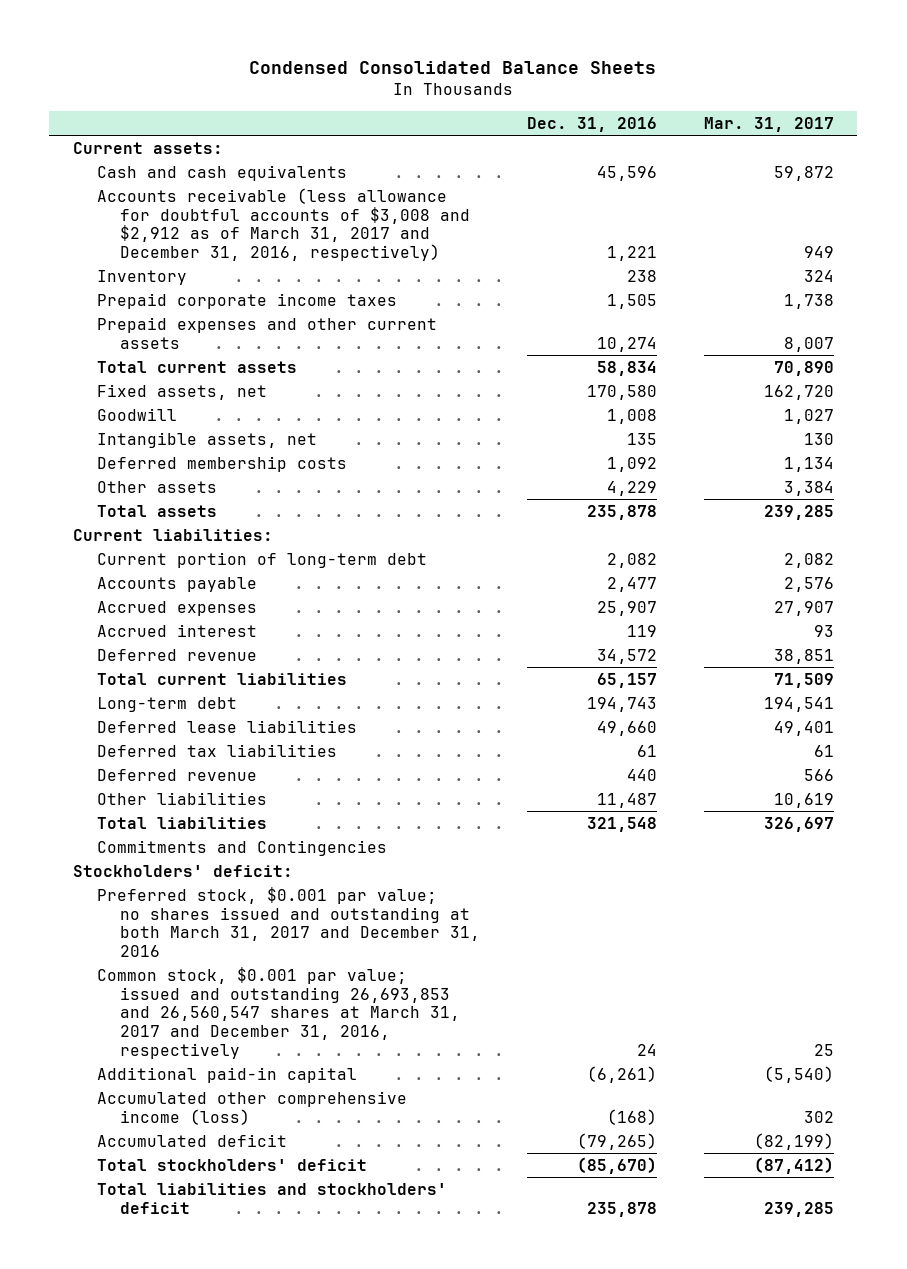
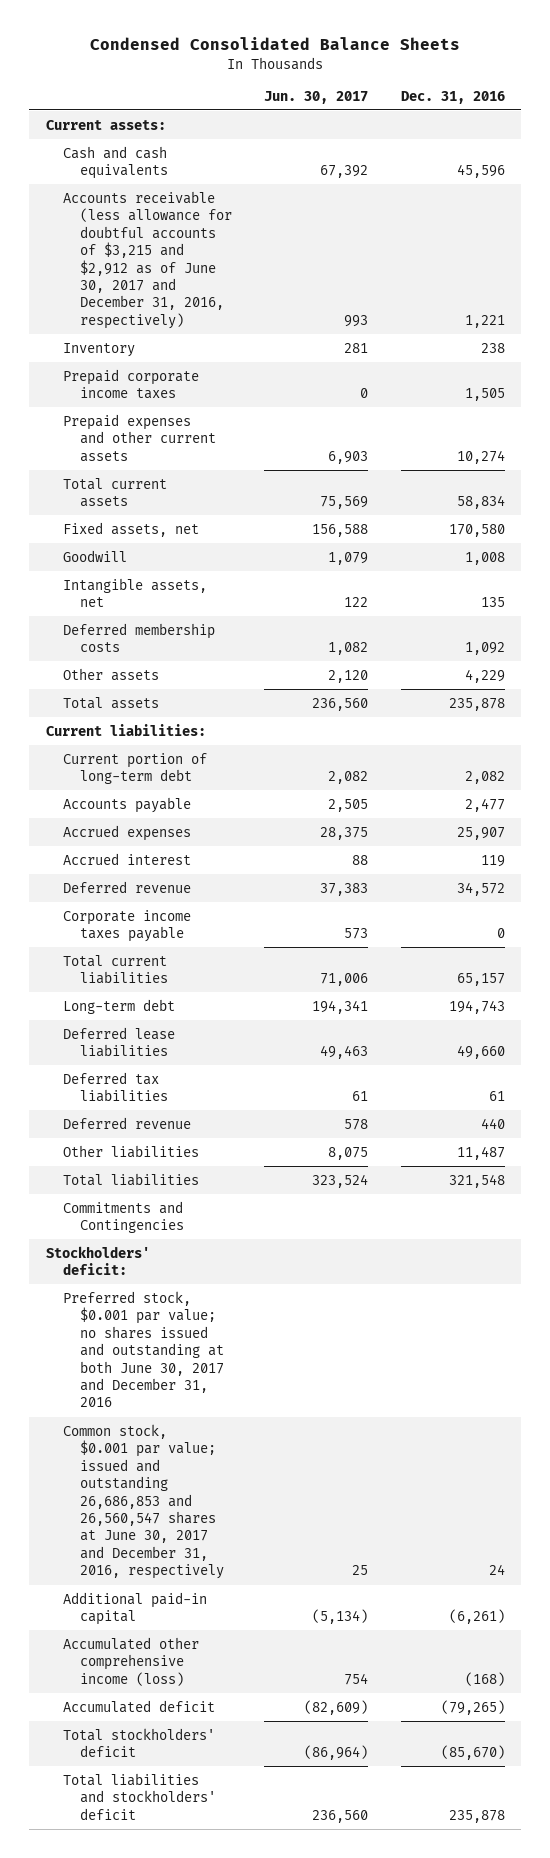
- | Dec. 31, 2016 | Mar. 31, 2017
+ | Jun. 30, 2017 | Dec. 31, 2016
- Accounts receivable (less allowance for doubtful accounts of $3,008 and $2,912 as of March 31, 2017 and December 31, 2016, respectively) | 1,221 | 949
+ Accounts receivable (less allowance for doubtful accounts of $3,215 and $2,912 as of June 30, 2017 and December 31, 2016, respectively) | 993 | 1,221
+ Corporate income taxes payable | 573 | 0
- Preferred stock, $0.001 par value; no shares issued and outstanding at both March 31, 2017 and December 31, 2016
- Common stock, $0.001 par value; issued and outstanding 26,693,853 and 26,560,547 shares at March 31, 2017 and December 31, 2016, respectively | 24 | 25
+ Preferred stock, $0.001 par value; no shares issued and outstanding at both June 30, 2017 and December 31, 2016
+ Common stock, $0.001 par value; issued and outstanding 26,686,853 and 26,560,547 shares at June 30, 2017 and December 31, 2016, respectively | 25 | 24

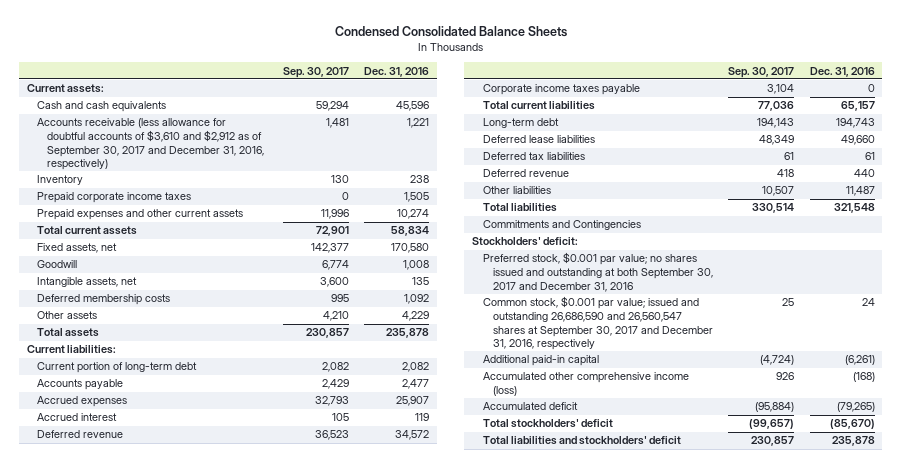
- | Jun. 30, 2017 | Dec. 31, 2016
+ | Sep. 30, 2017 | Dec. 31, 2016
- Accounts receivable (less allowance for doubtful accounts of $3,215 and $2,912 as of June 30, 2017 and December 31, 2016, respectively) | 993 | 1,221
+ Accounts receivable (less allowance for doubtful accounts of $3,610 and $2,912 as of September 30, 2017 and December 31, 2016, respectively) | 1,481 | 1,221
- Preferred stock, $0.001 par value; no shares issued and outstanding at both June 30, 2017 and December 31, 2016
- Common stock, $0.001 par value; issued and outstanding 26,686,853 and 26,560,547 shares at June 30, 2017 and December 31, 2016, respectively | 25 | 24
+ Preferred stock, $0.001 par value; no shares issued and outstanding at both September 30, 2017 and December 31, 2016
+ Common stock, $0.001 par value; issued and outstanding 26,686,590 and 26,560,547 shares at September 30, 2017 and December 31, 2016, respectively | 25 | 24

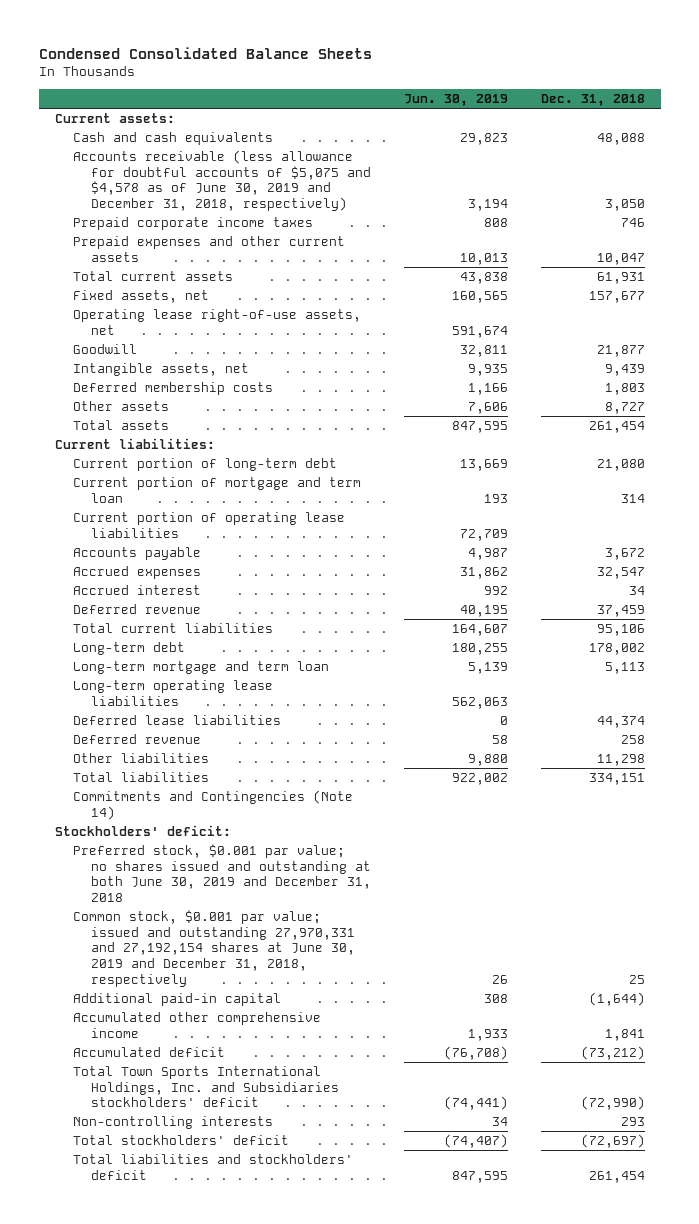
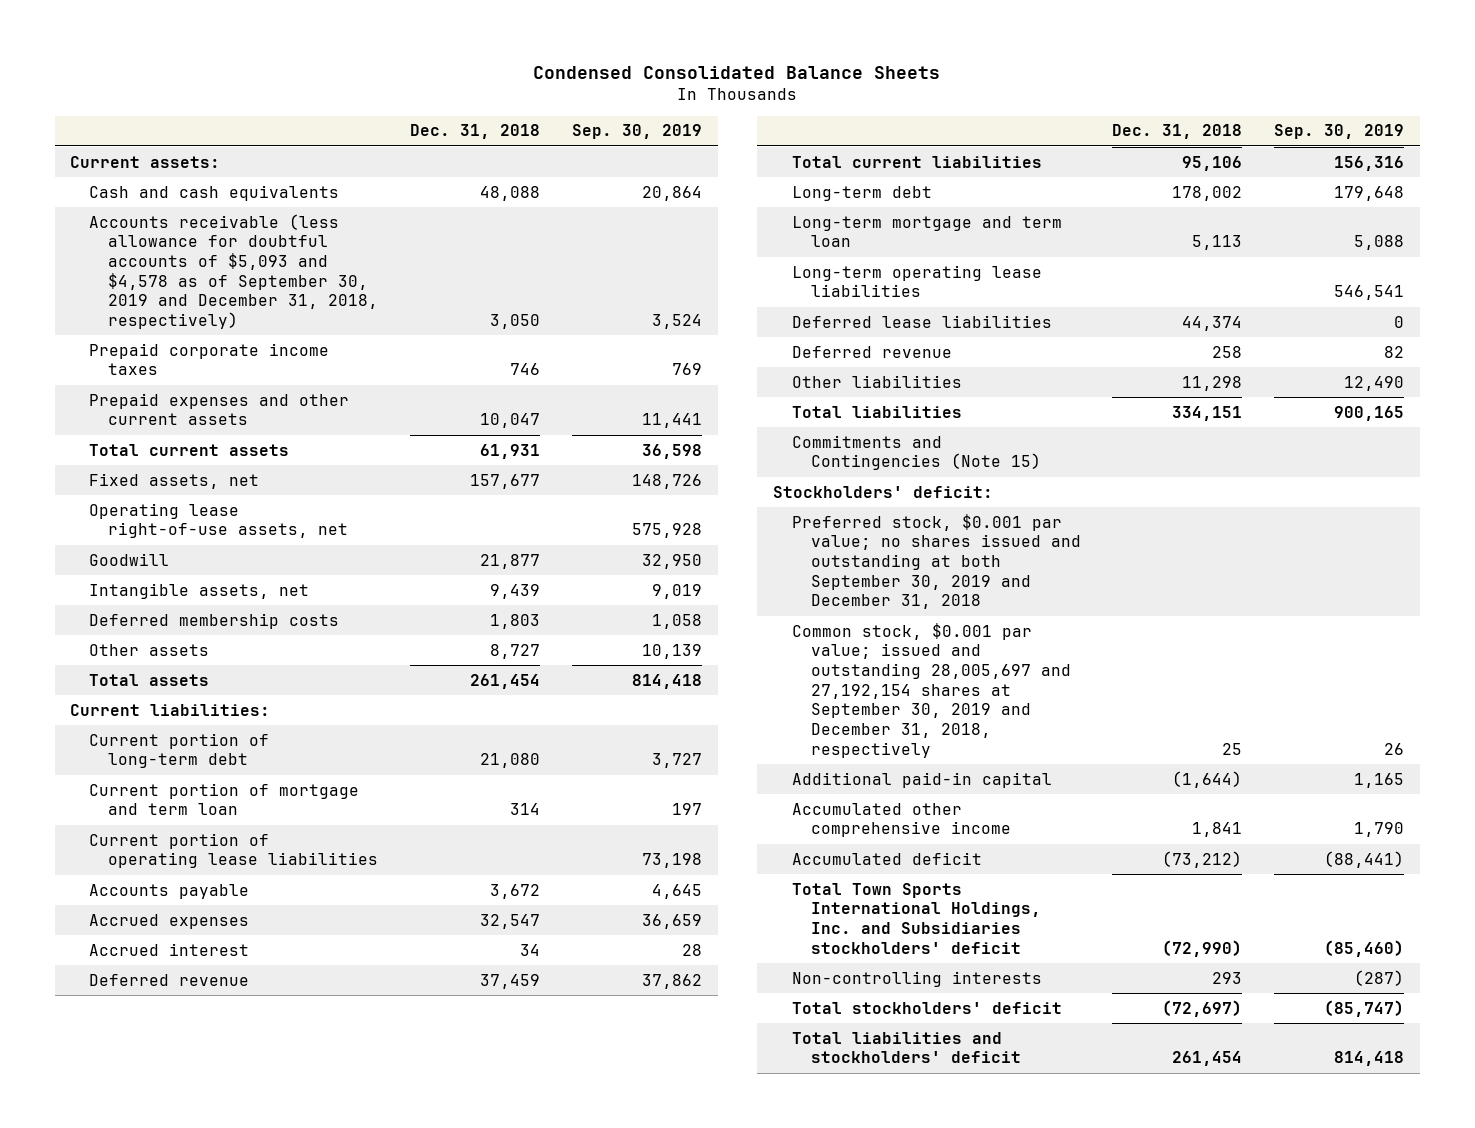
- | Jun. 30, 2019 | Dec. 31, 2018
+ | Dec. 31, 2018 | Sep. 30, 2019
- Accounts receivable (less allowance for doubtful accounts of $5,075 and $4,578 as of June 30, 2019 and December 31, 2018, respectively) | 3,194 | 3,050
+ Accounts receivable (less allowance for doubtful accounts of $5,093 and $4,578 as of September 30, 2019 and December 31, 2018, respectively) | 3,050 | 3,524
- Commitments and Contingencies (Note 14)
+ Commitments and Contingencies (Note 15)
- Preferred stock, $0.001 par value; no shares issued and outstanding at both June 30, 2019 and December 31, 2018
- Common stock, $0.001 par value; issued and outstanding 27,970,331 and 27,192,154 shares at June 30, 2019 and December 31, 2018, respectively | 26 | 25
+ Preferred stock, $0.001 par value; no shares issued and outstanding at both September 30, 2019 and December 31, 2018
+ Common stock, $0.001 par value; issued and outstanding 28,005,697 and 27,192,154 shares at September 30, 2019 and December 31, 2018, respectively | 25 | 26

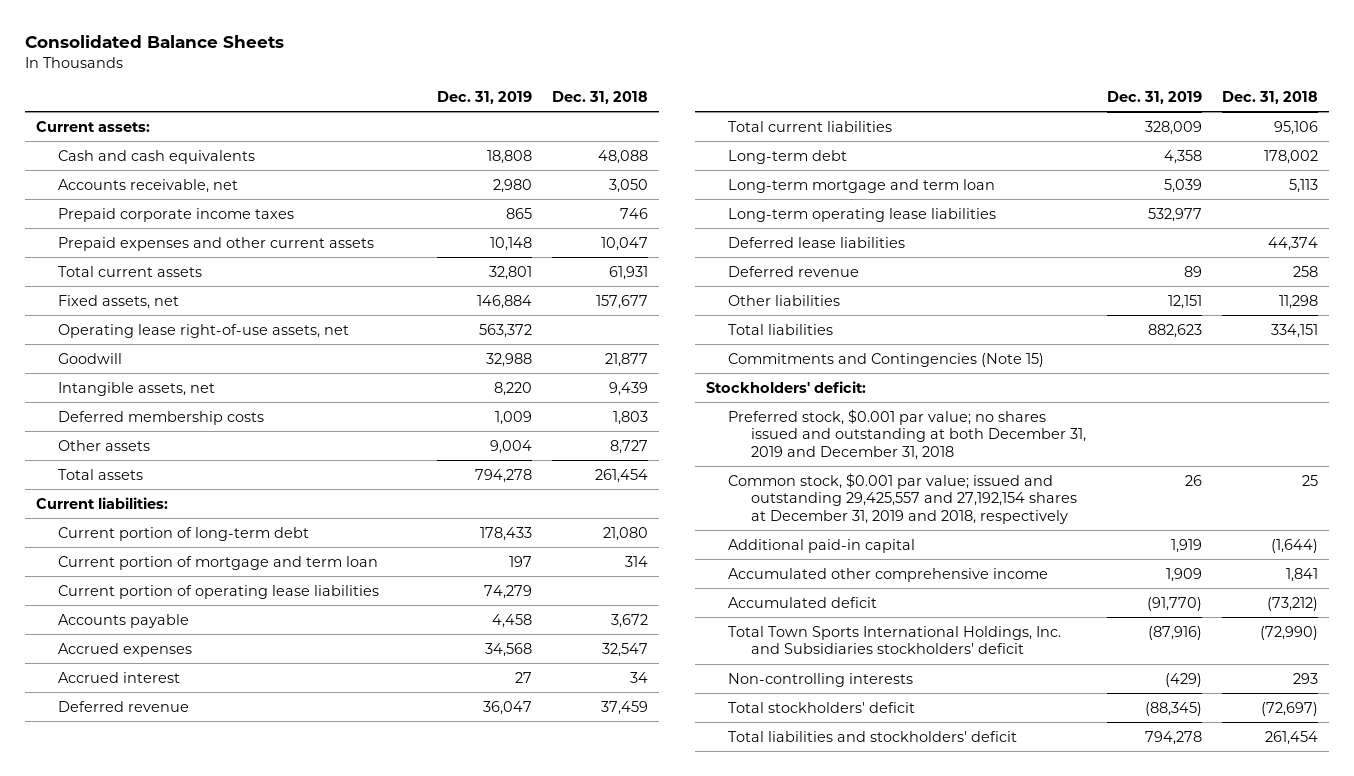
- Condensed Consolidated Balance Sheets
+ Consolidated Balance Sheets
- | Dec. 31, 2018 | Sep. 30, 2019
+ | Dec. 31, 2019 | Dec. 31, 2018
- Accounts receivable (less allowance for doubtful accounts of $5,093 and $4,578 as of September 30, 2019 and December 31, 2018, respectively) | 3,050 | 3,524
+ Accounts receivable, net | 2,980 | 3,050
- Preferred stock, $0.001 par value; no shares issued and outstanding at both September 30, 2019 and December 31, 2018
- Common stock, $0.001 par value; issued and outstanding 28,005,697 and 27,192,154 shares at September 30, 2019 and December 31, 2018, respectively | 25 | 26
+ Preferred stock, $0.001 par value; no shares issued and outstanding at both December 31, 2019 and December 31, 2018
+ Common stock, $0.001 par value; issued and outstanding 29,425,557 and 27,192,154 shares at December 31, 2019 and 2018, respectively | 26 | 25

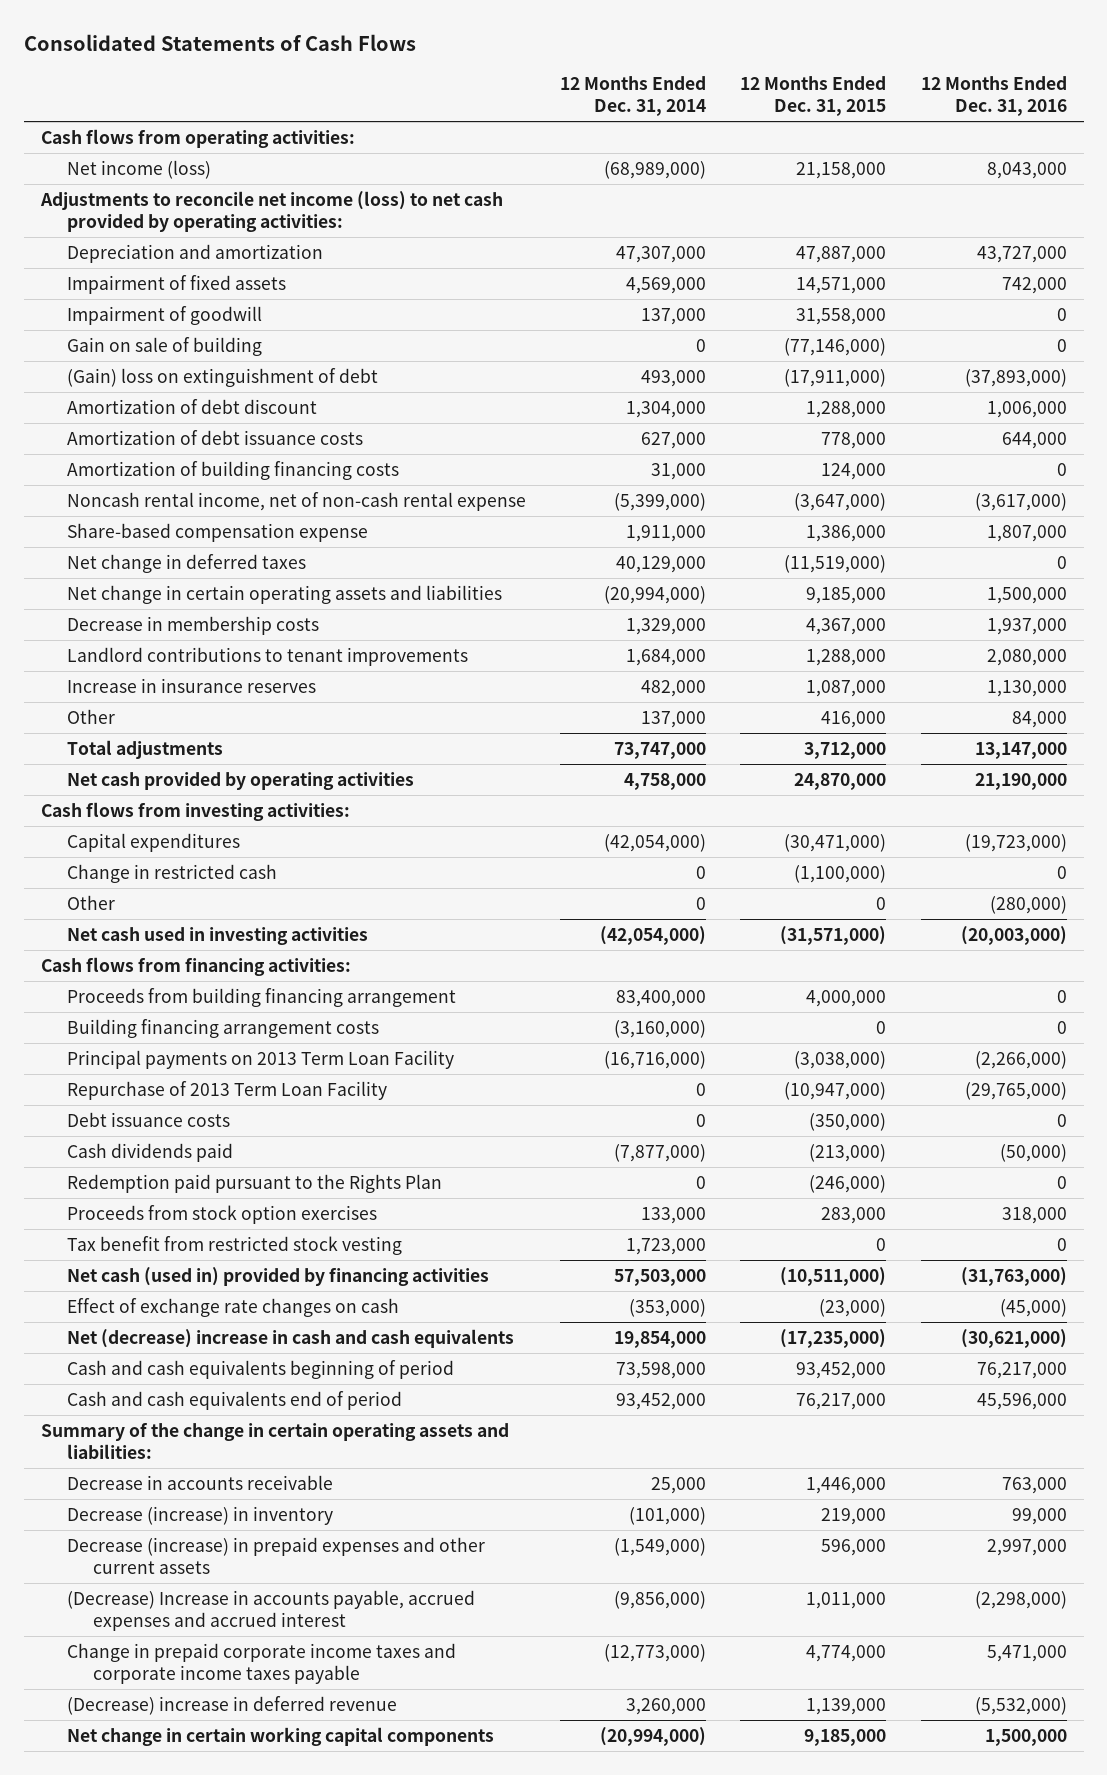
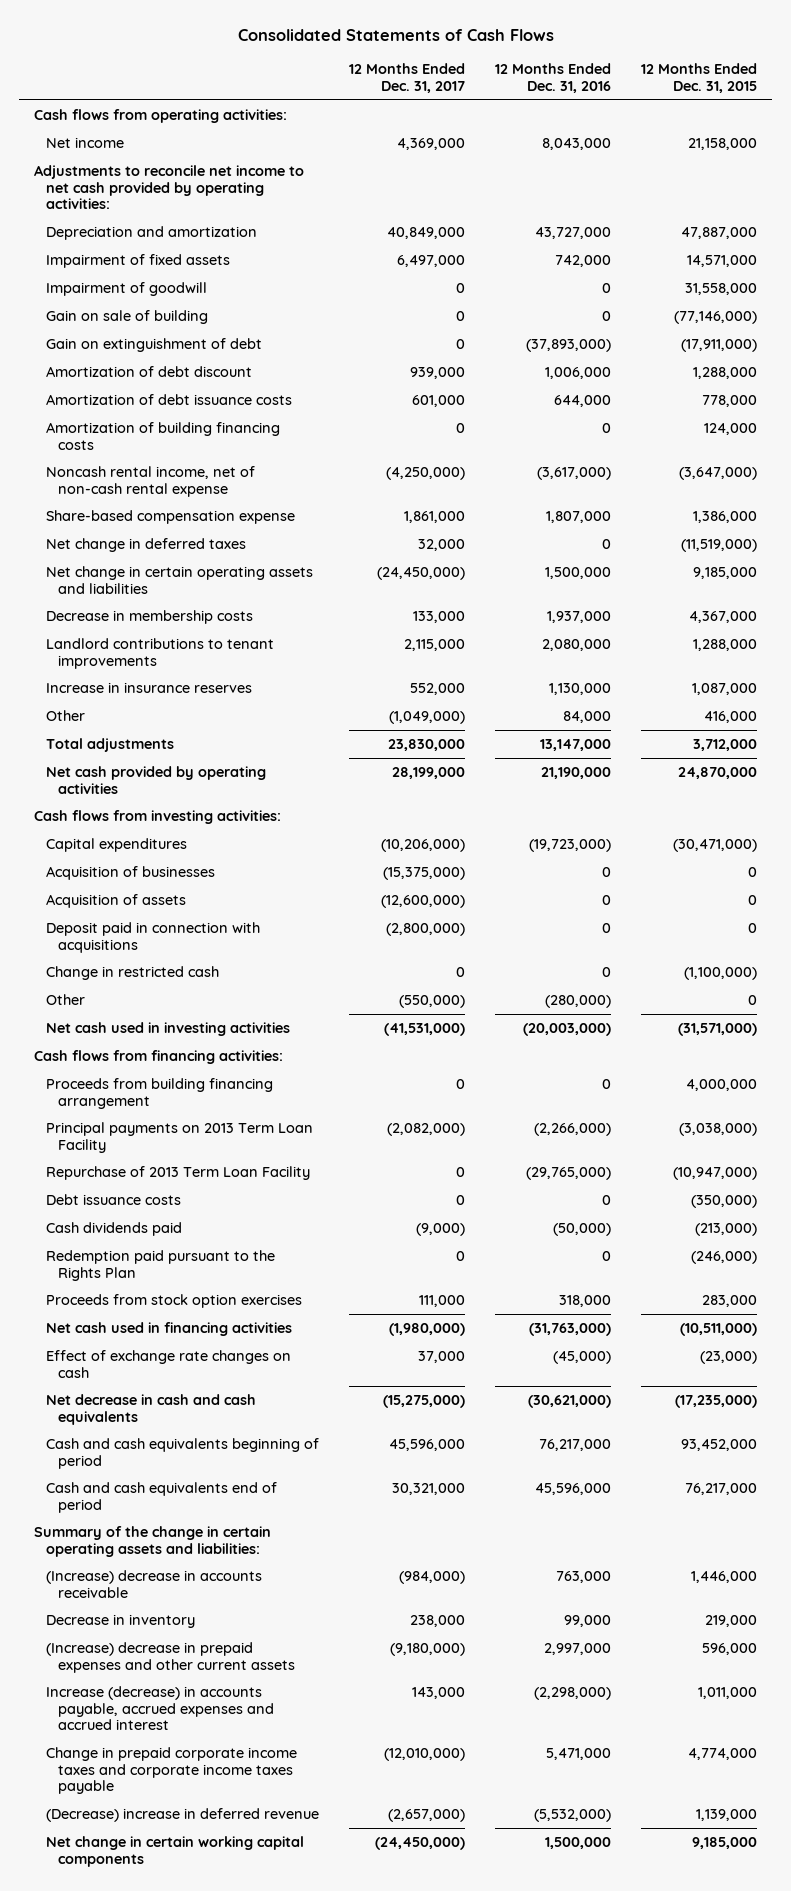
- | 12 Months Ended Dec. 31, 2014 | 12 Months Ended Dec. 31, 2015 | 12 Months Ended Dec. 31, 2016
+ | 12 Months Ended Dec. 31, 2017 | 12 Months Ended Dec. 31, 2016 | 12 Months Ended Dec. 31, 2015
- Net income (loss) | (68,989,000) | 21,158,000 | 8,043,000
- Adjustments to reconcile net income (loss) to net cash provided by operating activities:
+ Net income | 4,369,000 | 8,043,000 | 21,158,000
+ Adjustments to reconcile net income to net cash provided by operating activities:
- (Gain) loss on extinguishment of debt | 493,000 | (17,911,000) | (37,893,000)
+ Gain on extinguishment of debt | 0 | (37,893,000) | (17,911,000)
+ Acquisition of businesses | (15,375,000) | 0 | 0
+ Acquisition of assets | (12,600,000) | 0 | 0
+ Deposit paid in connection with acquisitions | (2,800,000) | 0 | 0
- Building financing arrangement costs | (3,160,000) | 0 | 0
- Tax benefit from restricted stock vesting | 1,723,000 | 0 | 0
- Net cash (used in) provided by financing activities | 57,503,000 | (10,511,000) | (31,763,000)
+ Net cash used in financing activities | (1,980,000) | (31,763,000) | (10,511,000)
- Net (decrease) increase in cash and cash equivalents | 19,854,000 | (17,235,000) | (30,621,000)
+ Net decrease in cash and cash equivalents | (15,275,000) | (30,621,000) | (17,235,000)
- Decrease in accounts receivable | 25,000 | 1,446,000 | 763,000
- Decrease (increase) in inventory | (101,000) | 219,000 | 99,000
- Decrease (increase) in prepaid expenses and other current assets | (1,549,000) | 596,000 | 2,997,000
- (Decrease) Increase in accounts payable, accrued expenses and accrued interest | (9,856,000) | 1,011,000 | (2,298,000)
+ (Increase) decrease in accounts receivable | (984,000) | 763,000 | 1,446,000
+ Decrease in inventory | 238,000 | 99,000 | 219,000
+ (Increase) decrease in prepaid expenses and other current assets | (9,180,000) | 2,997,000 | 596,000
+ Increase (decrease) in accounts payable, accrued expenses and accrued interest | 143,000 | (2,298,000) | 1,011,000

